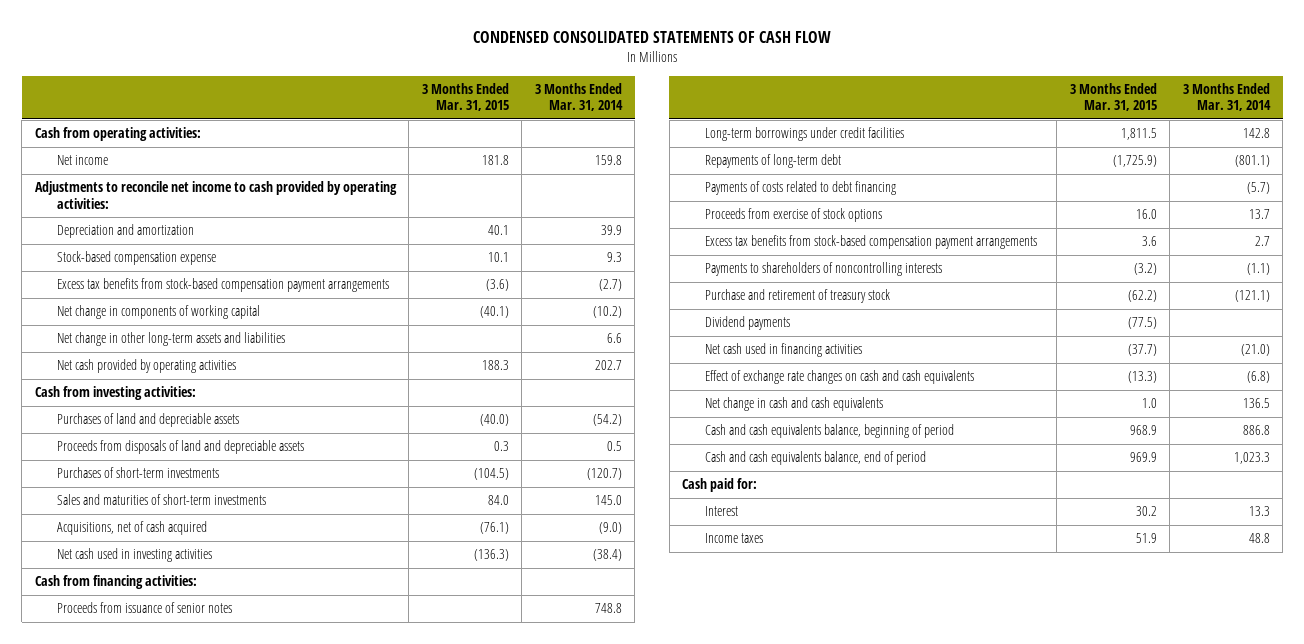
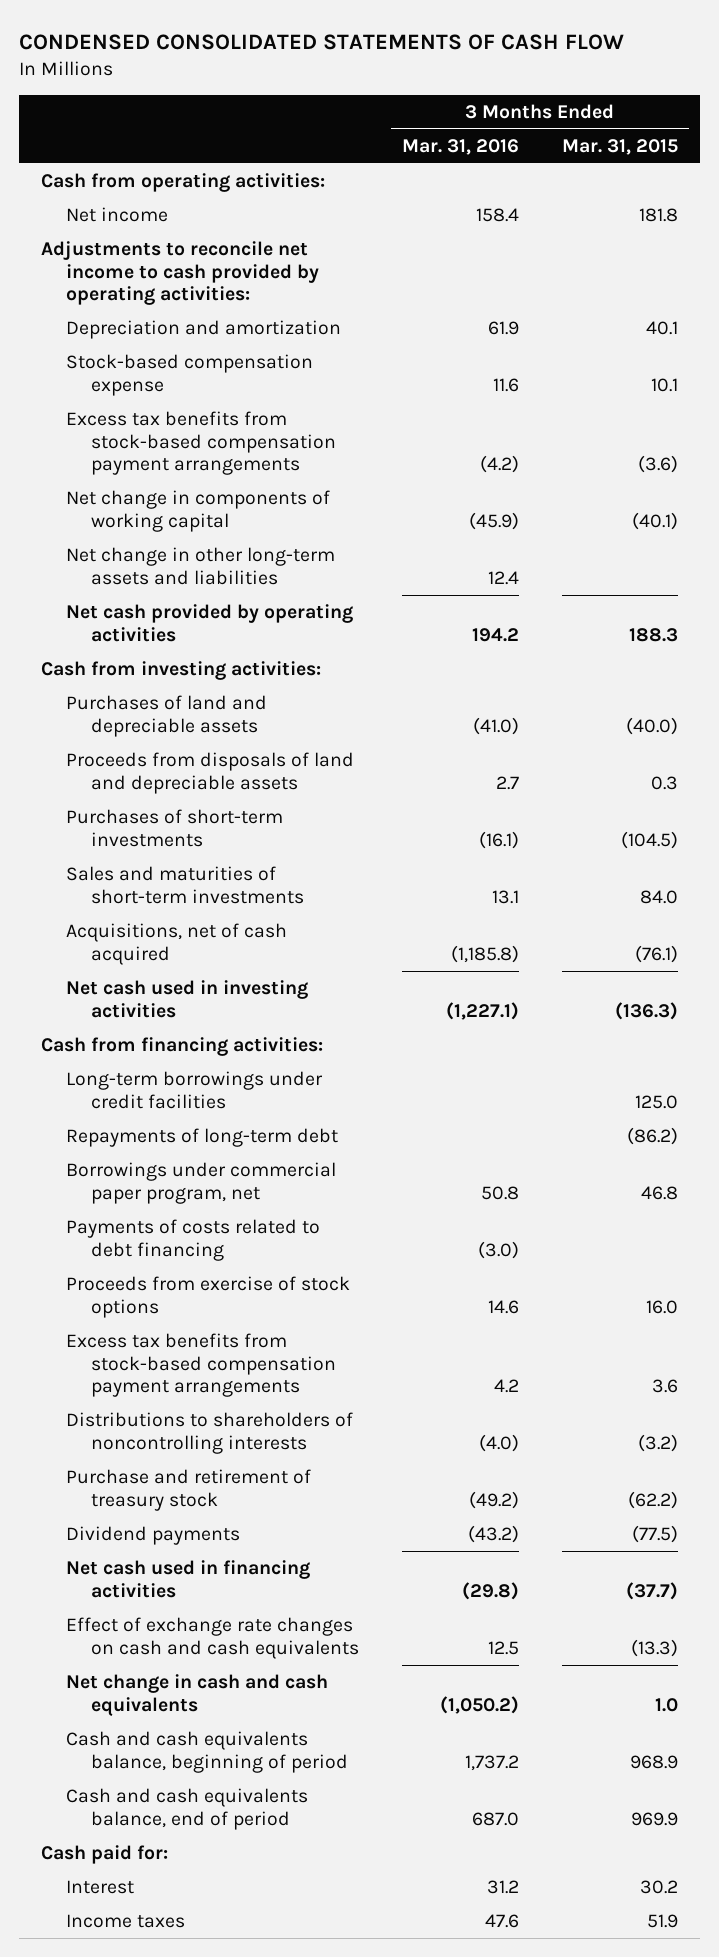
- | 3 Months Ended Mar. 31, 2015 | 3 Months Ended Mar. 31, 2014
+ | 3 Months Ended Mar. 31, 2016 | 3 Months Ended Mar. 31, 2015
- Proceeds from issuance of senior notes | | 748.8
- Long-term borrowings under credit facilities | 1,811.5 | 142.8
- Repayments of long-term debt | (1,725.9) | (801.1)
+ Long-term borrowings under credit facilities | | 125.0
+ Repayments of long-term debt | | (86.2)
+ Borrowings under commercial paper program, net | 50.8 | 46.8
- Payments to shareholders of noncontrolling interests | (3.2) | (1.1)
+ Distributions to shareholders of noncontrolling interests | (4.0) | (3.2)

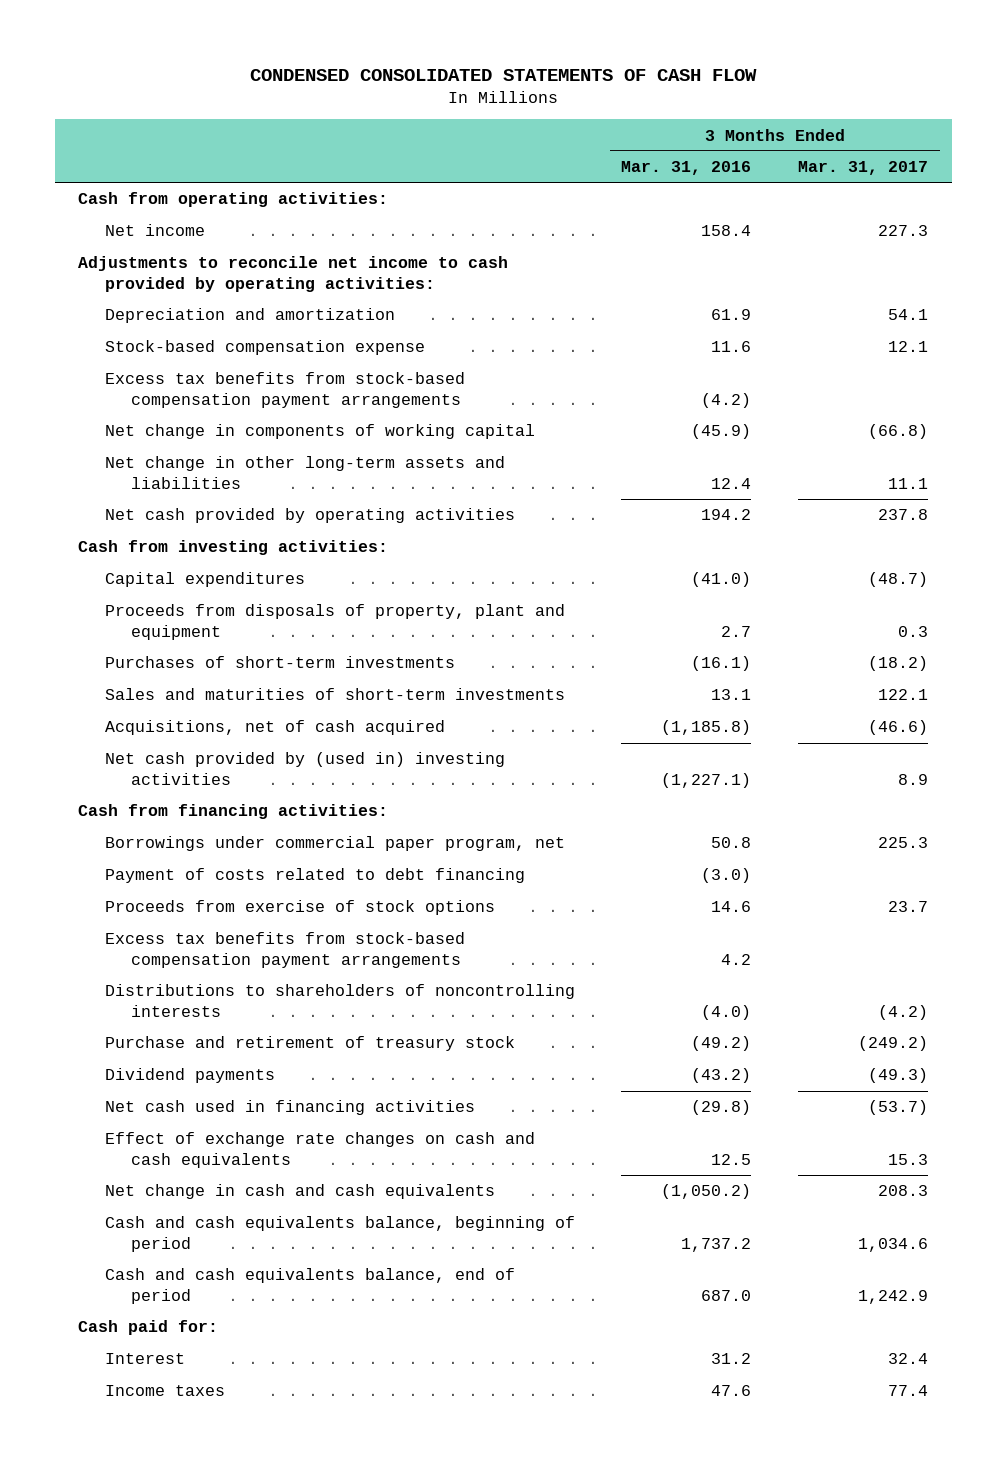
- | 3 Months Ended Mar. 31, 2016 | 3 Months Ended Mar. 31, 2015
+ | 3 Months Ended Mar. 31, 2016 | 3 Months Ended Mar. 31, 2017
- Purchases of land and depreciable assets | (41.0) | (40.0)
- Proceeds from disposals of land and depreciable assets | 2.7 | 0.3
+ Capital expenditures | (41.0) | (48.7)
+ Proceeds from disposals of property, plant and equipment | 2.7 | 0.3
- Net cash used in investing activities | (1,227.1) | (136.3)
+ Net cash provided by (used in) investing activities | (1,227.1) | 8.9
- Long-term borrowings under credit facilities | | 125.0
- Repayments of long-term debt | | (86.2)
- Payments of costs related to debt financing | (3.0) |
+ Payment of costs related to debt financing | (3.0) |

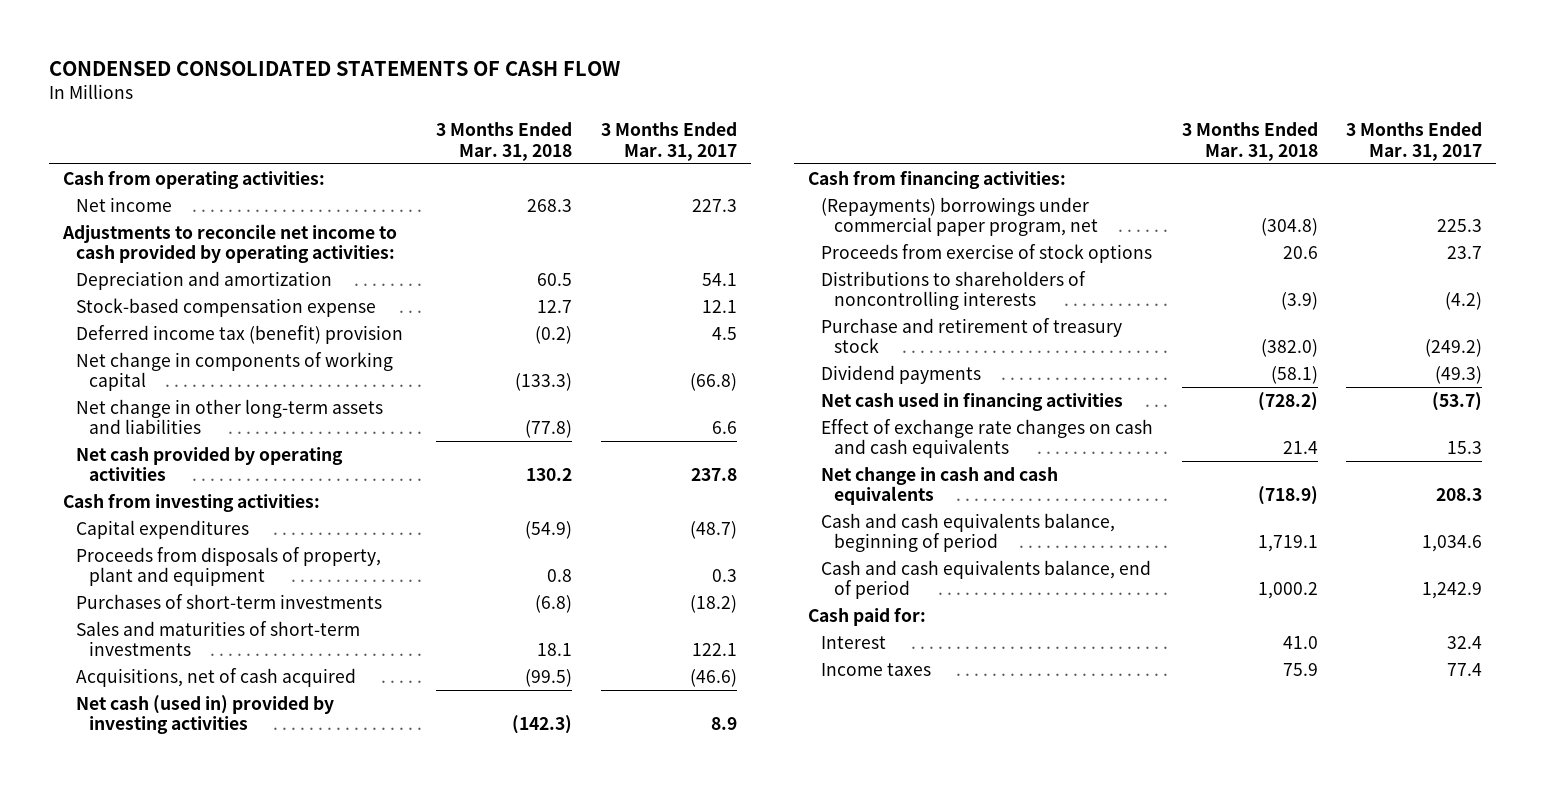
- | 3 Months Ended Mar. 31, 2016 | 3 Months Ended Mar. 31, 2017
+ | 3 Months Ended Mar. 31, 2018 | 3 Months Ended Mar. 31, 2017
- Excess tax benefits from stock-based compensation payment arrangements | (4.2) |
+ Deferred income tax (benefit) provision | (0.2) | 4.5
- Net change in other long-term assets and liabilities | 12.4 | 11.1
+ Net change in other long-term assets and liabilities | (77.8) | 6.6
- Net cash provided by (used in) investing activities | (1,227.1) | 8.9
+ Net cash (used in) provided by investing activities | (142.3) | 8.9
- Borrowings under commercial paper program, net | 50.8 | 225.3
- Payment of costs related to debt financing | (3.0) |
+ (Repayments) borrowings under commercial paper program, net | (304.8) | 225.3
- Excess tax benefits from stock-based compensation payment arrangements | 4.2 |

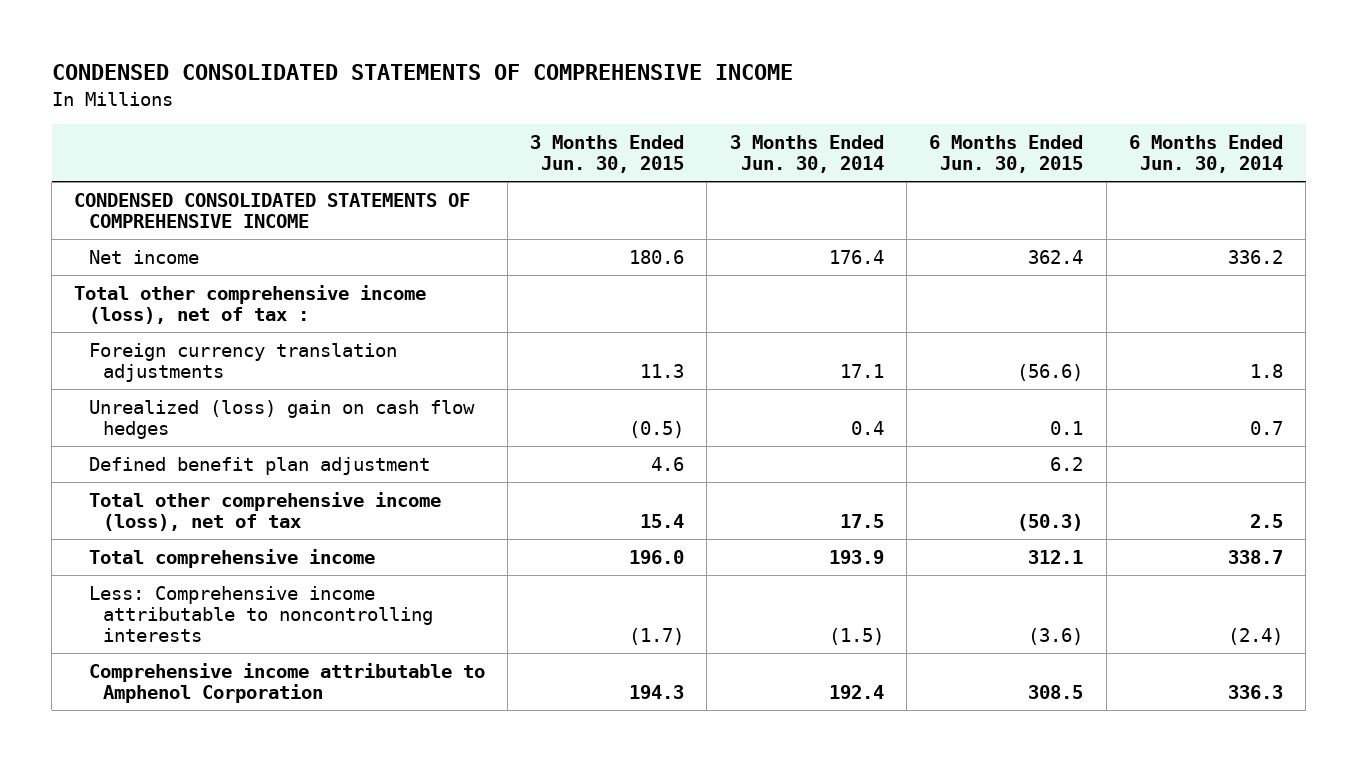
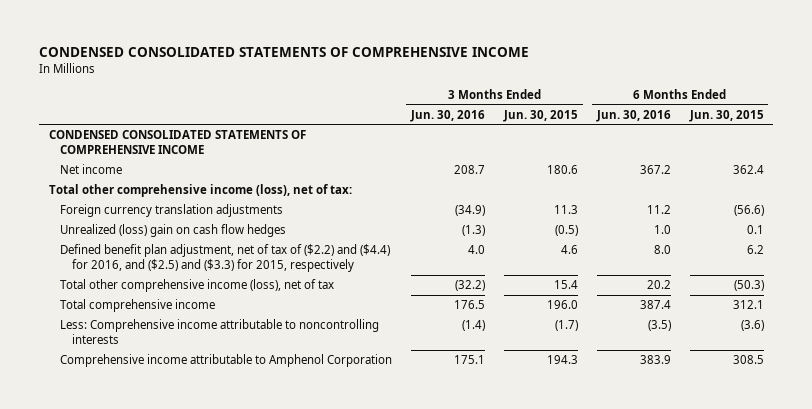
- | 3 Months Ended Jun. 30, 2015 | 3 Months Ended Jun. 30, 2014 | 6 Months Ended Jun. 30, 2015 | 6 Months Ended Jun. 30, 2014
+ | 3 Months Ended Jun. 30, 2016 | 3 Months Ended Jun. 30, 2015 | 6 Months Ended Jun. 30, 2016 | 6 Months Ended Jun. 30, 2015
- Total other comprehensive income (loss), net of tax :
+ Total other comprehensive income (loss), net of tax:
- Defined benefit plan adjustment | 4.6 | | 6.2 |
+ Defined benefit plan adjustment, net of tax of ($2.2) and ($4.4) for 2016, and ($2.5) and ($3.3) for 2015, respectively | 4.0 | 4.6 | 8.0 | 6.2

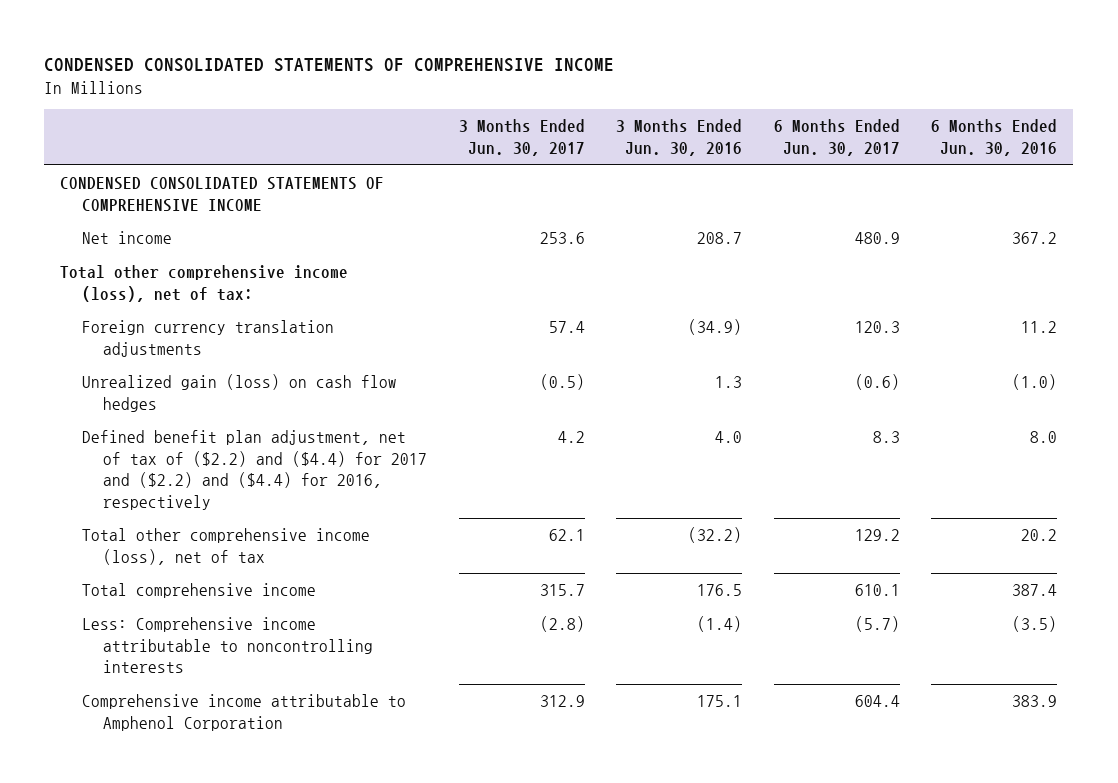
- | 3 Months Ended Jun. 30, 2016 | 3 Months Ended Jun. 30, 2015 | 6 Months Ended Jun. 30, 2016 | 6 Months Ended Jun. 30, 2015
+ | 3 Months Ended Jun. 30, 2017 | 3 Months Ended Jun. 30, 2016 | 6 Months Ended Jun. 30, 2017 | 6 Months Ended Jun. 30, 2016
- Unrealized (loss) gain on cash flow hedges | (1.3) | (0.5) | 1.0 | 0.1
- Defined benefit plan adjustment, net of tax of ($2.2) and ($4.4) for 2016, and ($2.5) and ($3.3) for 2015, respectively | 4.0 | 4.6 | 8.0 | 6.2
+ Unrealized gain (loss) on cash flow hedges | (0.5) | 1.3 | (0.6) | (1.0)
+ Defined benefit plan adjustment, net of tax of ($2.2) and ($4.4) for 2017 and ($2.2) and ($4.4) for 2016, respectively | 4.2 | 4.0 | 8.3 | 8.0

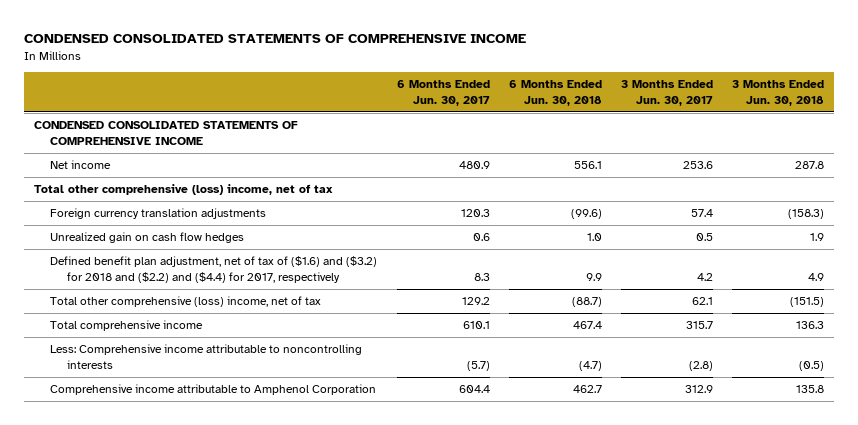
- | 3 Months Ended Jun. 30, 2017 | 3 Months Ended Jun. 30, 2016 | 6 Months Ended Jun. 30, 2017 | 6 Months Ended Jun. 30, 2016
+ | 6 Months Ended Jun. 30, 2017 | 6 Months Ended Jun. 30, 2018 | 3 Months Ended Jun. 30, 2017 | 3 Months Ended Jun. 30, 2018
- Total other comprehensive income (loss), net of tax:
+ Total other comprehensive (loss) income, net of tax
- Unrealized gain (loss) on cash flow hedges | (0.5) | 1.3 | (0.6) | (1.0)
- Defined benefit plan adjustment, net of tax of ($2.2) and ($4.4) for 2017 and ($2.2) and ($4.4) for 2016, respectively | 4.2 | 4.0 | 8.3 | 8.0
- Total other comprehensive income (loss), net of tax | 62.1 | (32.2) | 129.2 | 20.2
+ Unrealized gain on cash flow hedges | 0.6 | 1.0 | 0.5 | 1.9
+ Defined benefit plan adjustment, net of tax of ($1.6) and ($3.2) for 2018 and ($2.2) and ($4.4) for 2017, respectively | 8.3 | 9.9 | 4.2 | 4.9
+ Total other comprehensive (loss) income, net of tax | 129.2 | (88.7) | 62.1 | (151.5)

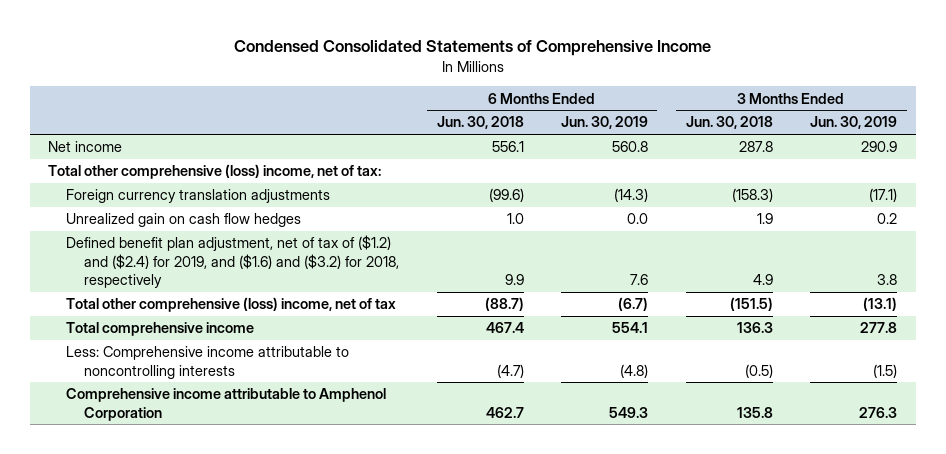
- CONDENSED CONSOLIDATED STATEMENTS OF COMPREHENSIVE INCOME
+ Condensed Consolidated Statements of Comprehensive Income
- | 6 Months Ended Jun. 30, 2017 | 6 Months Ended Jun. 30, 2018 | 3 Months Ended Jun. 30, 2017 | 3 Months Ended Jun. 30, 2018
+ | 6 Months Ended Jun. 30, 2018 | 6 Months Ended Jun. 30, 2019 | 3 Months Ended Jun. 30, 2018 | 3 Months Ended Jun. 30, 2019
- CONDENSED CONSOLIDATED STATEMENTS OF COMPREHENSIVE INCOME
- Total other comprehensive (loss) income, net of tax
+ Total other comprehensive (loss) income, net of tax:
- Defined benefit plan adjustment, net of tax of ($1.6) and ($3.2) for 2018 and ($2.2) and ($4.4) for 2017, respectively | 8.3 | 9.9 | 4.2 | 4.9
+ Defined benefit plan adjustment, net of tax of ($1.2) and ($2.4) for 2019, and ($1.6) and ($3.2) for 2018, respectively | 9.9 | 7.6 | 4.9 | 3.8

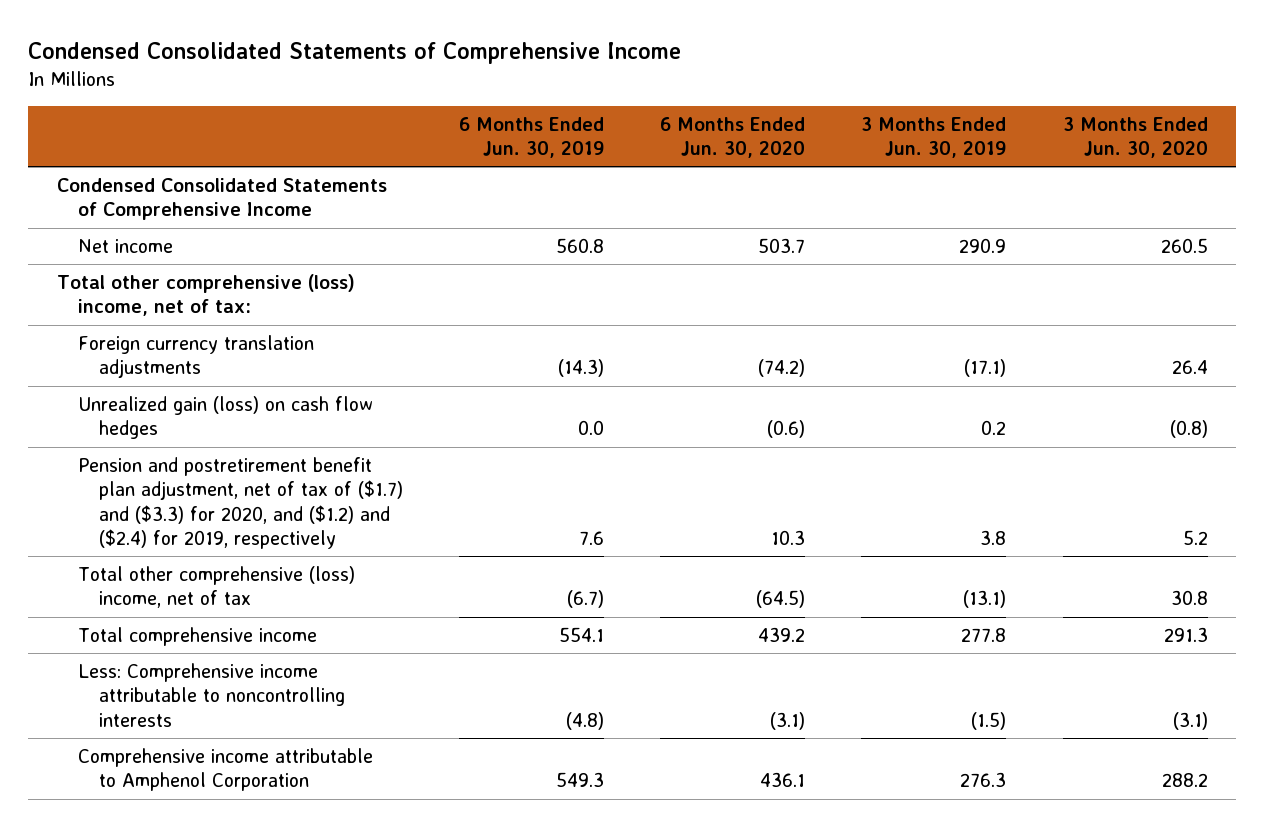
- | 6 Months Ended Jun. 30, 2018 | 6 Months Ended Jun. 30, 2019 | 3 Months Ended Jun. 30, 2018 | 3 Months Ended Jun. 30, 2019
+ | 6 Months Ended Jun. 30, 2019 | 6 Months Ended Jun. 30, 2020 | 3 Months Ended Jun. 30, 2019 | 3 Months Ended Jun. 30, 2020
+ Condensed Consolidated Statements of Comprehensive Income
- Unrealized gain on cash flow hedges | 1.0 | 0.0 | 1.9 | 0.2
- Defined benefit plan adjustment, net of tax of ($1.2) and ($2.4) for 2019, and ($1.6) and ($3.2) for 2018, respectively | 9.9 | 7.6 | 4.9 | 3.8
+ Unrealized gain (loss) on cash flow hedges | 0.0 | (0.6) | 0.2 | (0.8)
+ Pension and postretirement benefit plan adjustment, net of tax of ($1.7) and ($3.3) for 2020, and ($1.2) and ($2.4) for 2019, respectively | 7.6 | 10.3 | 3.8 | 5.2

